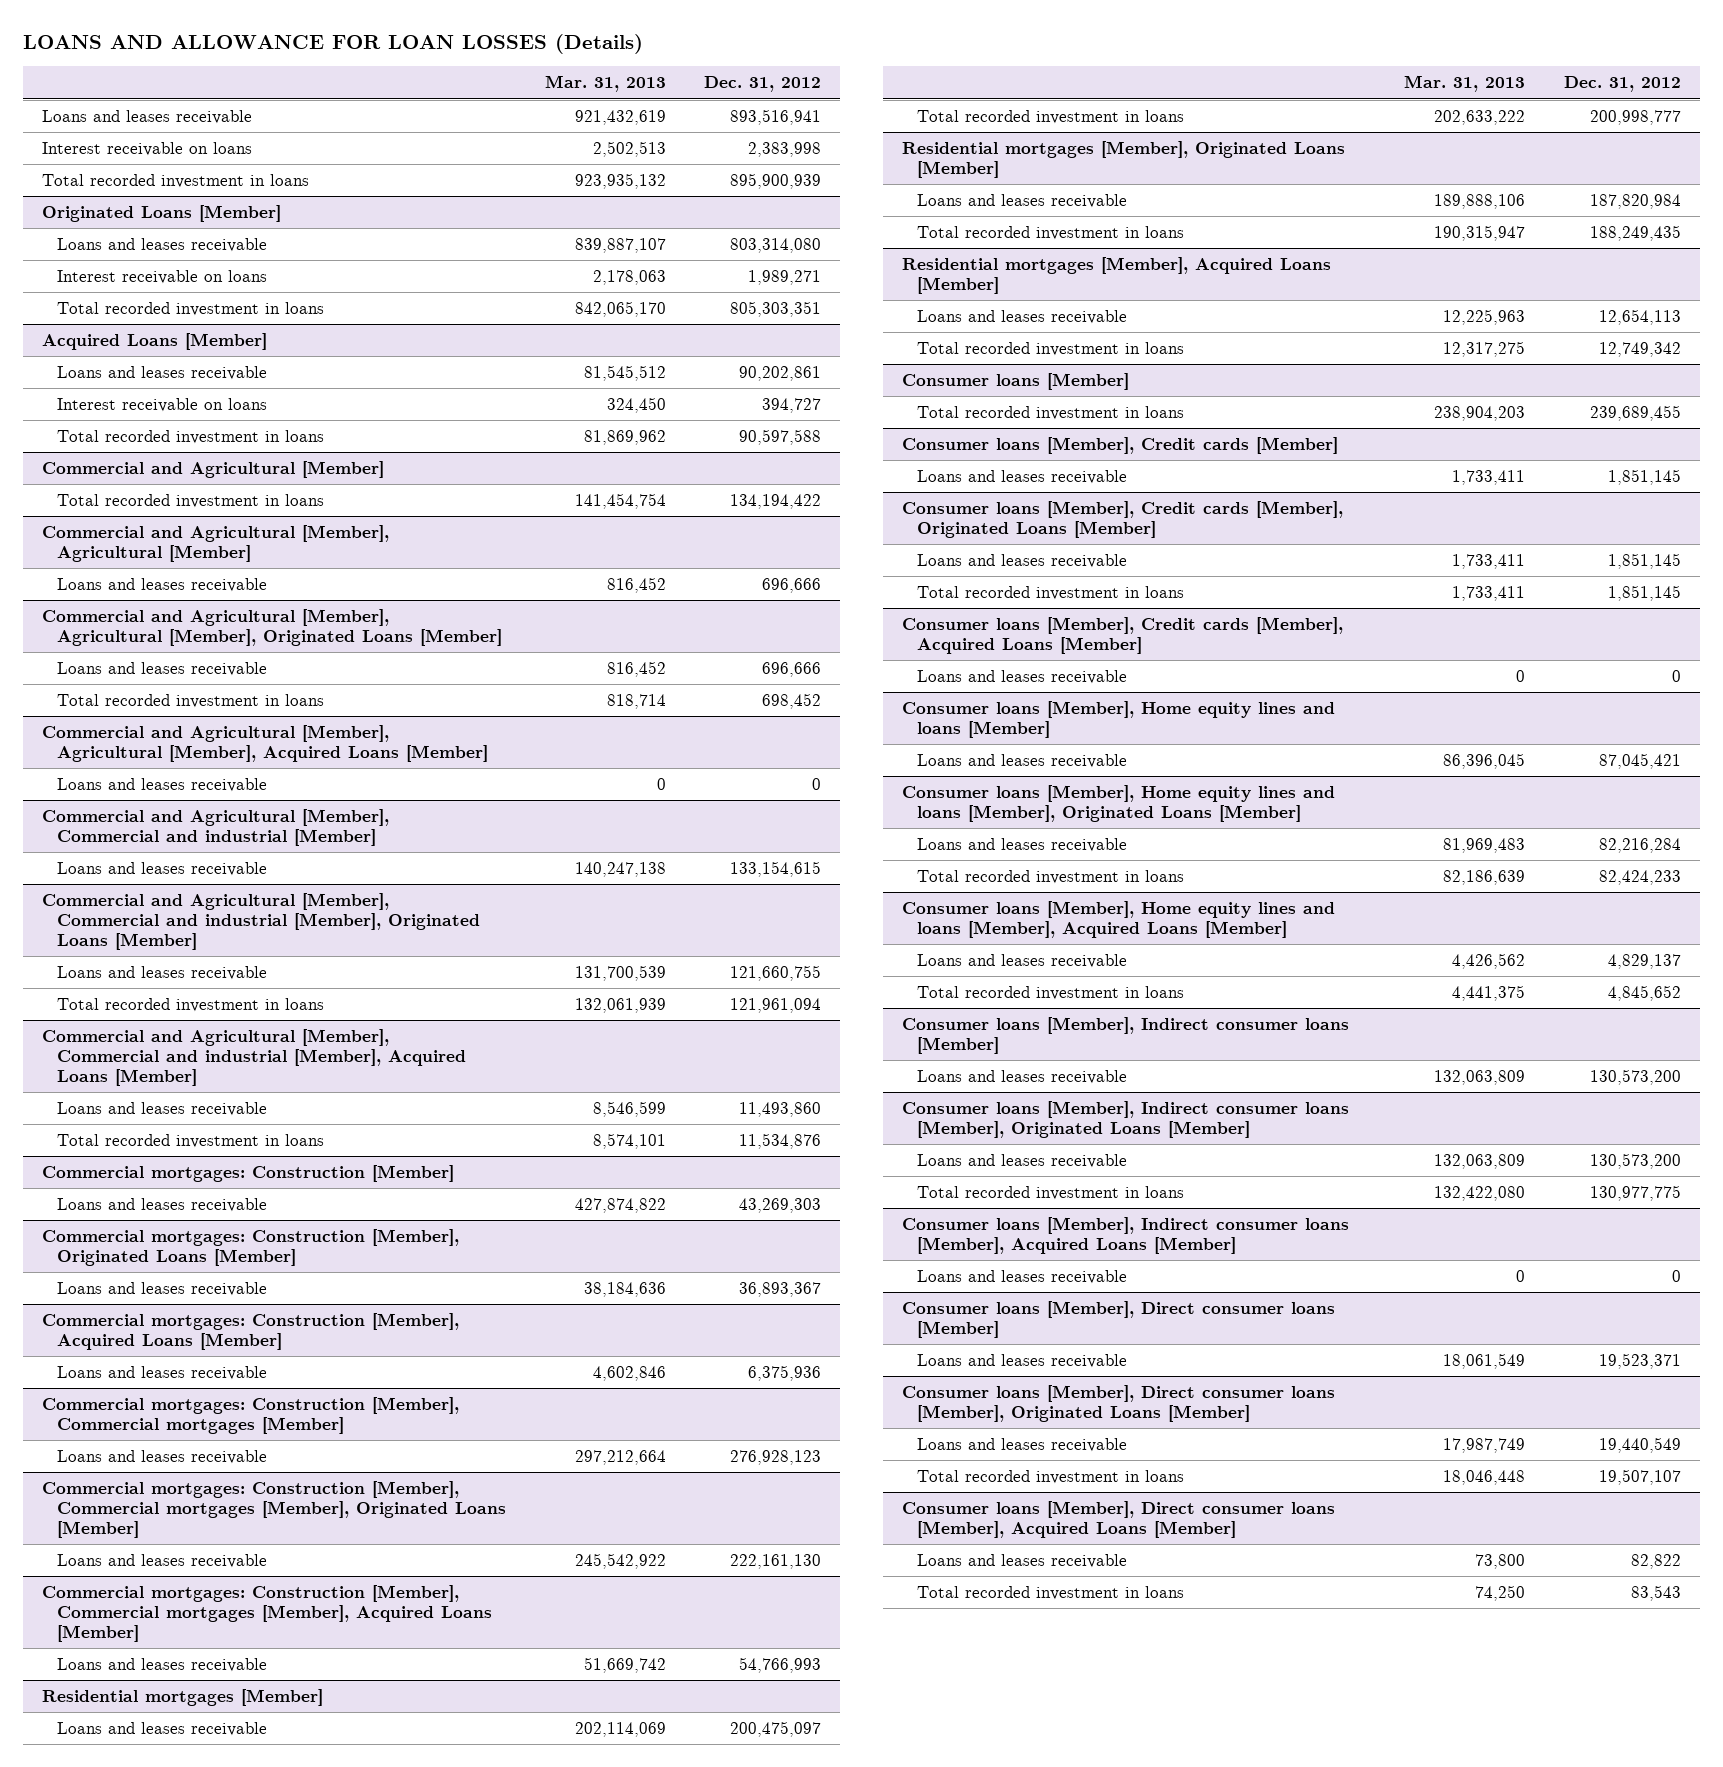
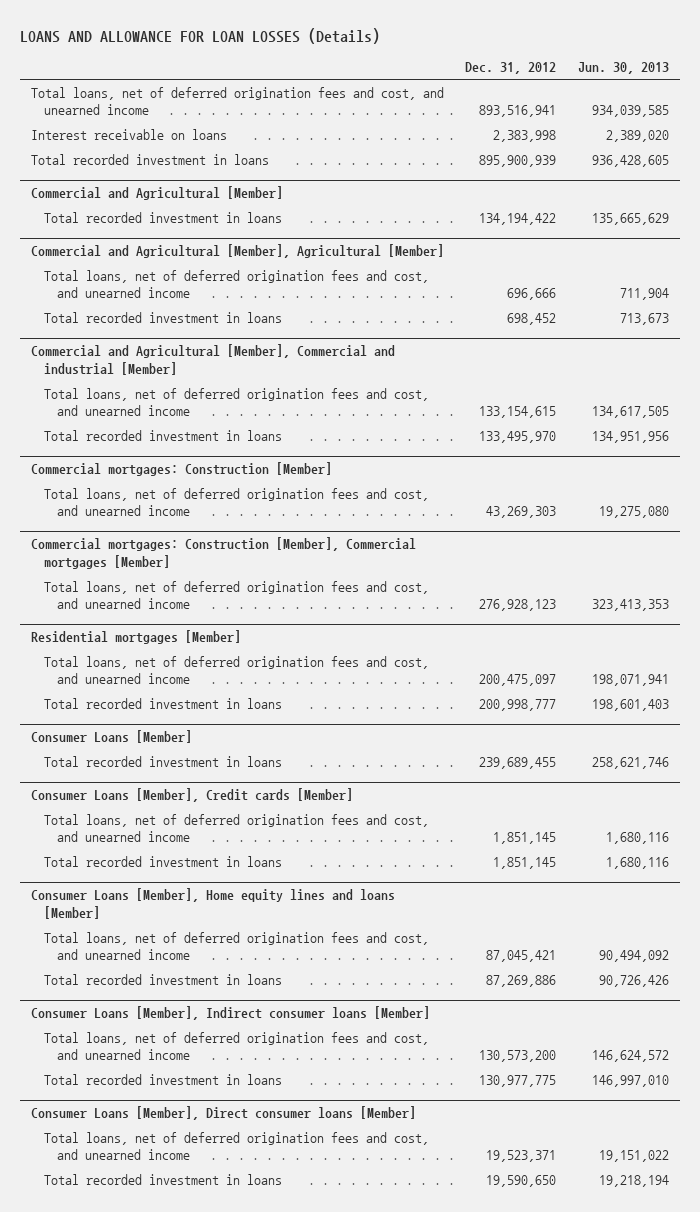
- | Mar. 31, 2013 | Dec. 31, 2012
+ | Dec. 31, 2012 | Jun. 30, 2013
- Loans and leases receivable | 921,432,619 | 893,516,941
+ Total loans, net of deferred origination fees and cost, and unearned income | 893,516,941 | 934,039,585
- Originated Loans [Member]
- Loans and leases receivable | 839,887,107 | 803,314,080
- Interest receivable on loans | 2,178,063 | 1,989,271
- Total recorded investment in loans | 842,065,170 | 805,303,351
- Acquired Loans [Member]
- Loans and leases receivable | 81,545,512 | 90,202,861
- Interest receivable on loans | 324,450 | 394,727
- Total recorded investment in loans | 81,869,962 | 90,597,588
@ Commercial and Agricultural [Member], Agricultural [Member]
- Loans and leases receivable | 816,452 | 696,666
- Commercial and Agricultural [Member], Agricultural [Member], Originated Loans [Member]
- Loans and leases receivable | 816,452 | 696,666
@ Commercial and Agricultural [Member], Agricultural [Member]
+ Total loans, net of deferred origination fees and cost, and unearned income | 696,666 | 711,904
- Commercial and Agricultural [Member], Agricultural [Member], Acquired Loans [Member]
- Loans and leases receivable | 0 | 0
@ Commercial and Agricultural [Member], Commercial and industrial [Member]
- Loans and leases receivable | 140,247,138 | 133,154,615
- Commercial and Agricultural [Member], Commercial and industrial [Member], Originated Loans [Member]
- Loans and leases receivable | 131,700,539 | 121,660,755
- Total recorded investment in loans | 132,061,939 | 121,961,094
- Commercial and Agricultural [Member], Commercial and industrial [Member], Acquired Loans [Member]
- Loans and leases receivable | 8,546,599 | 11,493,860
- Total recorded investment in loans | 8,574,101 | 11,534,876
@ Commercial and Agricultural [Member], Commercial and industrial [Member]
+ Total loans, net of deferred origination fees and cost, and unearned income | 133,154,615 | 134,617,505
+ Total recorded investment in loans | 133,495,970 | 134,951,956
@ Commercial mortgages: Construction [Member]
- Loans and leases receivable | 427,874,822 | 43,269,303
- Commercial mortgages: Construction [Member], Originated Loans [Member]
- Loans and leases receivable | 38,184,636 | 36,893,367
- Commercial mortgages: Construction [Member], Acquired Loans [Member]
- Loans and leases receivable | 4,602,846 | 6,375,936
@ Commercial mortgages: Construction [Member]
+ Total loans, net of deferred origination fees and cost, and unearned income | 43,269,303 | 19,275,080
@ Commercial mortgages: Construction [Member], Commercial mortgages [Member]
- Loans and leases receivable | 297,212,664 | 276,928,123
- Commercial mortgages: Construction [Member], Commercial mortgages [Member], Originated Loans [Member]
- Loans and leases receivable | 245,542,922 | 222,161,130
- Commercial mortgages: Construction [Member], Commercial mortgages [Member], Acquired Loans [Member]
- Loans and leases receivable | 51,669,742 | 54,766,993
@ Commercial mortgages: Construction [Member], Commercial mortgages [Member]
+ Total loans, net of deferred origination fees and cost, and unearned income | 276,928,123 | 323,413,353
@ Residential mortgages [Member]
- Loans and leases receivable | 202,114,069 | 200,475,097
+ Total loans, net of deferred origination fees and cost, and unearned income | 200,475,097 | 198,071,941
- Residential mortgages [Member], Originated Loans [Member]
- Loans and leases receivable | 189,888,106 | 187,820,984
- Total recorded investment in loans | 190,315,947 | 188,249,435
- Residential mortgages [Member], Acquired Loans [Member]
- Loans and leases receivable | 12,225,963 | 12,654,113
- Total recorded investment in loans | 12,317,275 | 12,749,342
- Consumer loans [Member]
+ Consumer Loans [Member]
- Consumer loans [Member], Credit cards [Member]
- Loans and leases receivable | 1,733,411 | 1,851,145
- Consumer loans [Member], Credit cards [Member], Originated Loans [Member]
- Loans and leases receivable | 1,733,411 | 1,851,145
+ Consumer Loans [Member], Credit cards [Member]
+ Total loans, net of deferred origination fees and cost, and unearned income | 1,851,145 | 1,680,116
- Consumer loans [Member], Credit cards [Member], Acquired Loans [Member]
- Loans and leases receivable | 0 | 0
- Consumer loans [Member], Home equity lines and loans [Member]
- Loans and leases receivable | 86,396,045 | 87,045,421
- Consumer loans [Member], Home equity lines and loans [Member], Originated Loans [Member]
- Loans and leases receivable | 81,969,483 | 82,216,284
- Total recorded investment in loans | 82,186,639 | 82,424,233
- Consumer loans [Member], Home equity lines and loans [Member], Acquired Loans [Member]
- Loans and leases receivable | 4,426,562 | 4,829,137
- Total recorded investment in loans | 4,441,375 | 4,845,652
- Consumer loans [Member], Indirect consumer loans [Member]
- Loans and leases receivable | 132,063,809 | 130,573,200
- Consumer loans [Member], Indirect consumer loans [Member], Originated Loans [Member]
- Loans and leases receivable | 132,063,809 | 130,573,200
+ Consumer Loans [Member], Home equity lines and loans [Member]
+ Total loans, net of deferred origination fees and cost, and unearned income | 87,045,421 | 90,494,092
+ Total recorded investment in loans | 87,269,886 | 90,726,426
+ Consumer Loans [Member], Indirect consumer loans [Member]
+ Total loans, net of deferred origination fees and cost, and unearned income | 130,573,200 | 146,624,572
- Consumer loans [Member], Indirect consumer loans [Member], Acquired Loans [Member]
- Loans and leases receivable | 0 | 0
- Consumer loans [Member], Direct consumer loans [Member]
- Loans and leases receivable | 18,061,549 | 19,523,371
- Consumer loans [Member], Direct consumer loans [Member], Originated Loans [Member]
- Loans and leases receivable | 17,987,749 | 19,440,549
- Total recorded investment in loans | 18,046,448 | 19,507,107
- Consumer loans [Member], Direct consumer loans [Member], Acquired Loans [Member]
- Loans and leases receivable | 73,800 | 82,822
- Total recorded investment in loans | 74,250 | 83,543
+ Consumer Loans [Member], Direct consumer loans [Member]
+ Total loans, net of deferred origination fees and cost, and unearned income | 19,523,371 | 19,151,022
+ Total recorded investment in loans | 19,590,650 | 19,218,194

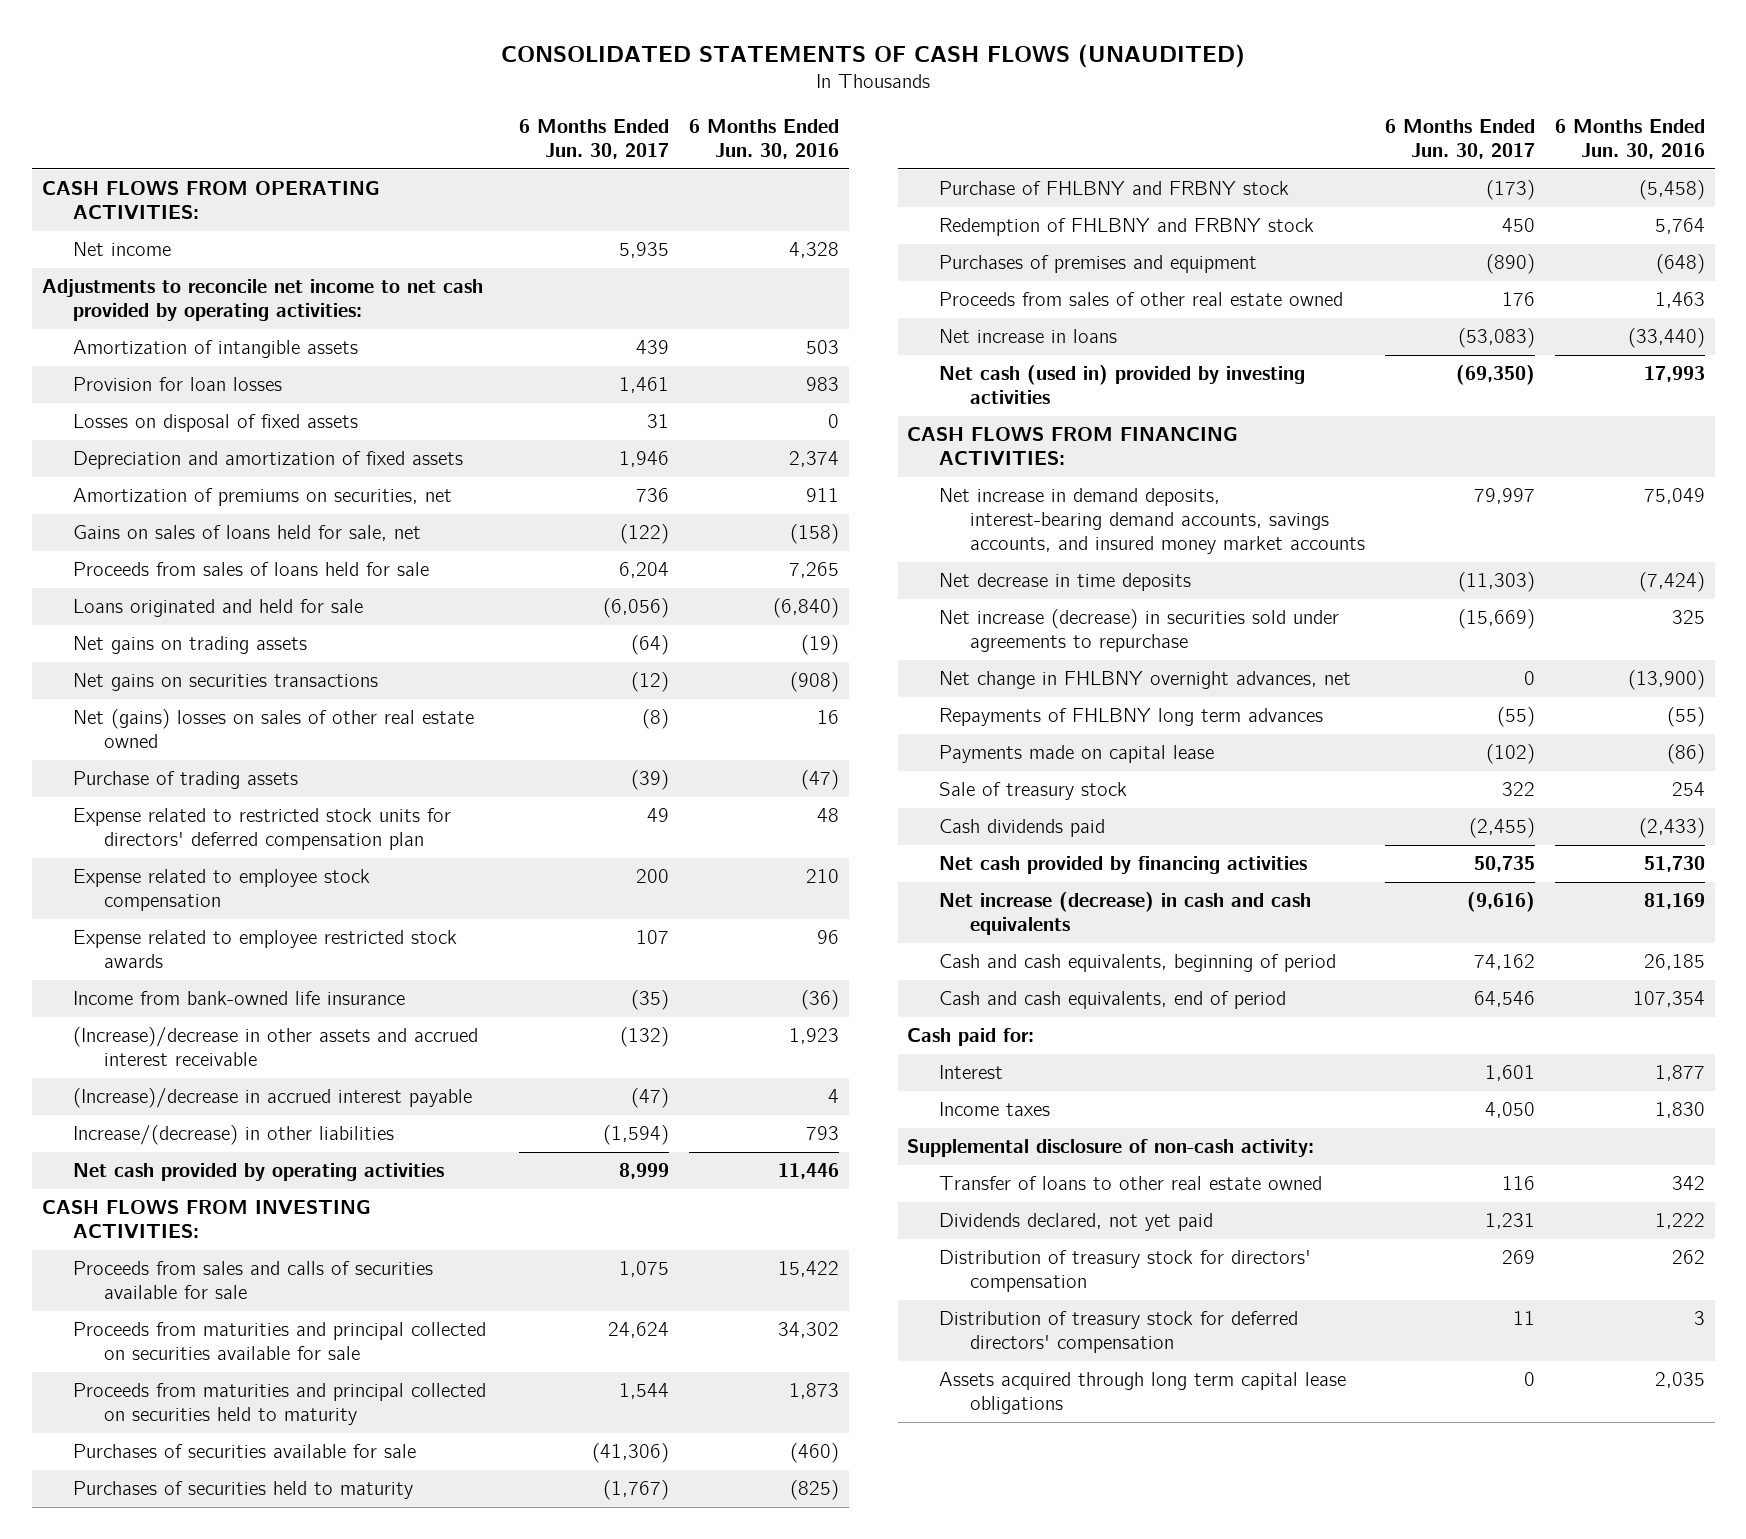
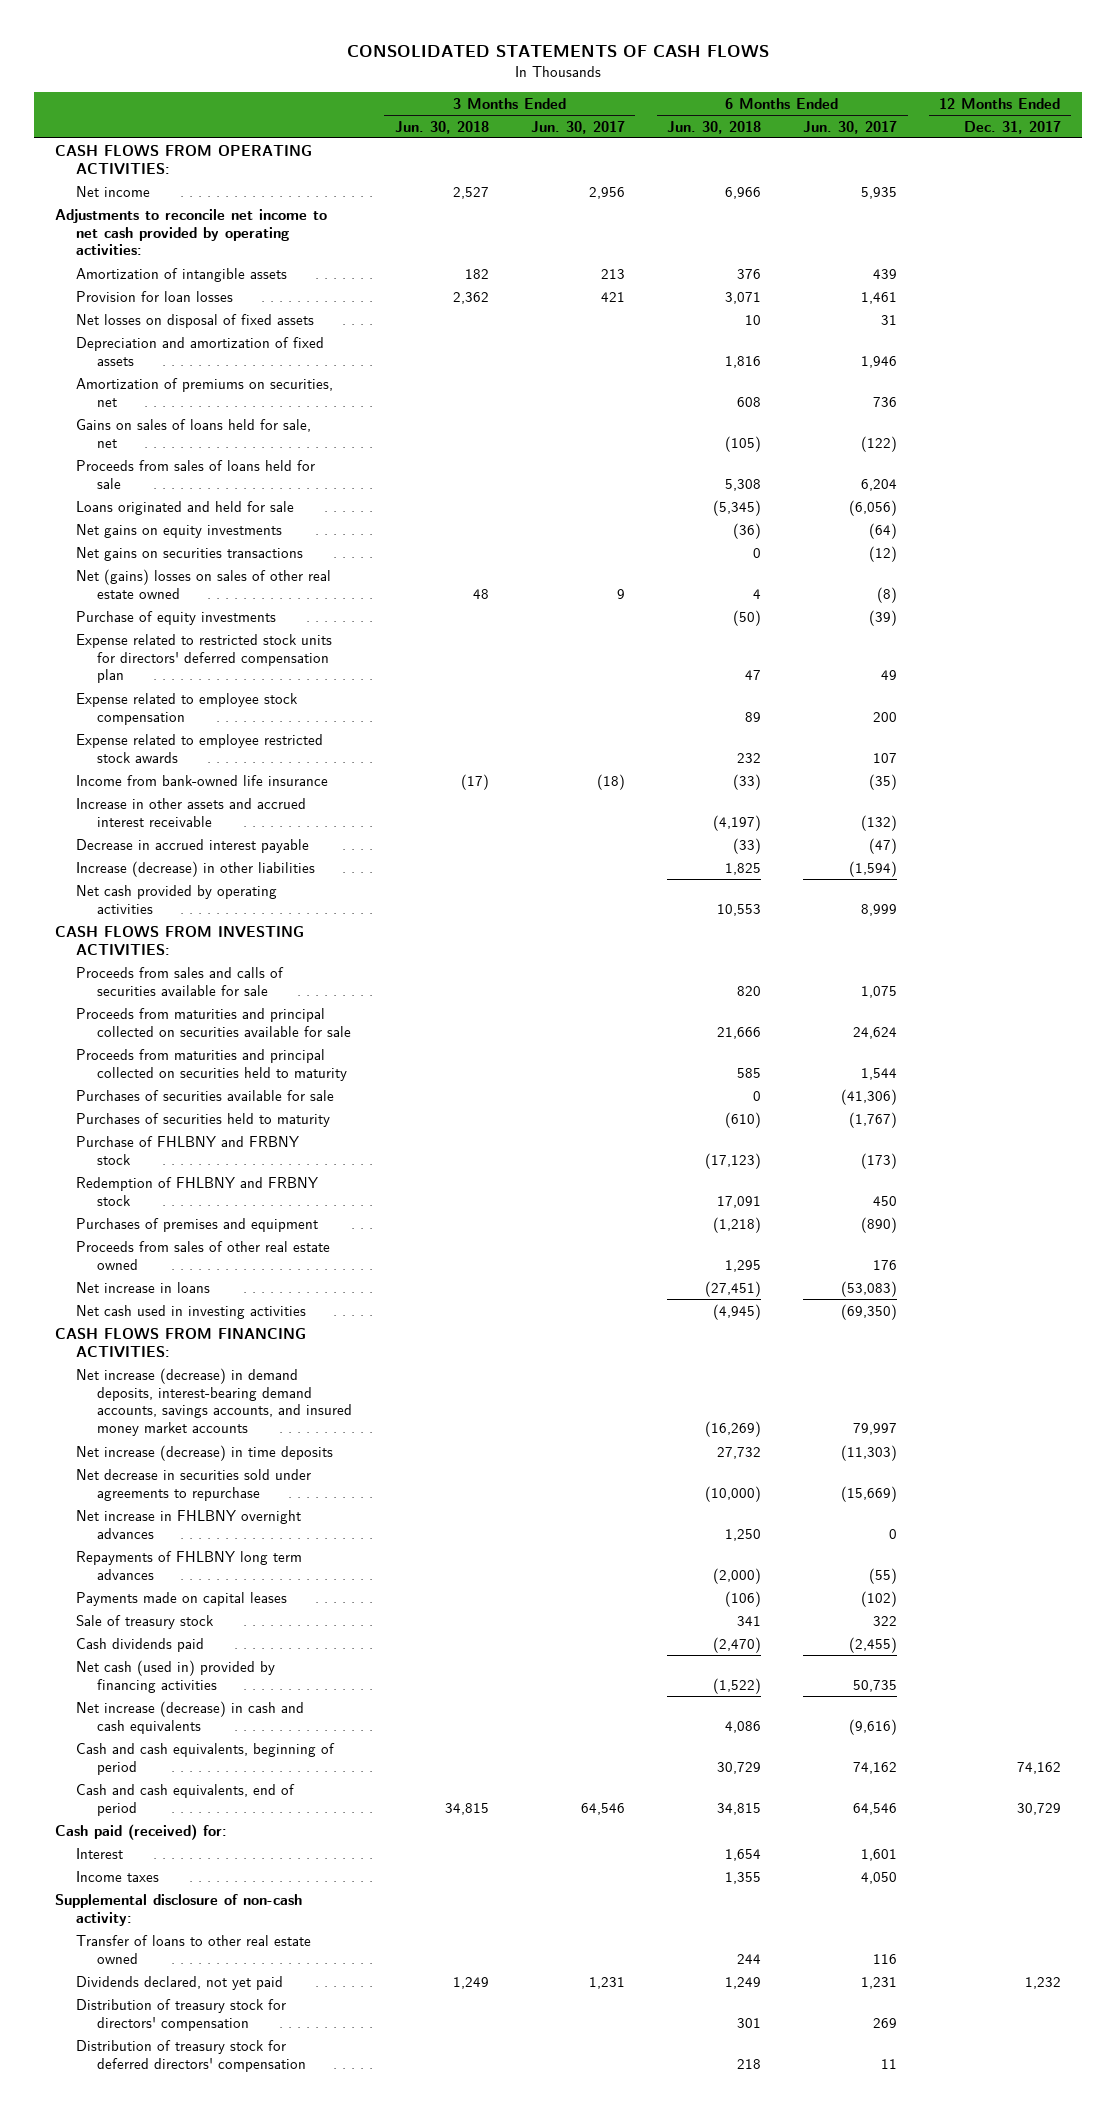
- CONSOLIDATED STATEMENTS OF CASH FLOWS (UNAUDITED)
+ CONSOLIDATED STATEMENTS OF CASH FLOWS
- | 6 Months Ended Jun. 30, 2017 | 6 Months Ended Jun. 30, 2016
+ | 3 Months Ended Jun. 30, 2018 | 3 Months Ended Jun. 30, 2017 | 6 Months Ended Jun. 30, 2018 | 6 Months Ended Jun. 30, 2017 | 12 Months Ended Dec. 31, 2017
- Losses on disposal of fixed assets | 31 | 0
+ Net losses on disposal of fixed assets | | | 10 | 31 |
- Net gains on trading assets | (64) | (19)
+ Net gains on equity investments | | | (36) | (64) |
- Purchase of trading assets | (39) | (47)
+ Purchase of equity investments | | | (50) | (39) |
- (Increase)/decrease in other assets and accrued interest receivable | (132) | 1,923
- (Increase)/decrease in accrued interest payable | (47) | 4
- Increase/(decrease) in other liabilities | (1,594) | 793
+ Increase in other assets and accrued interest receivable | | | (4,197) | (132) |
+ Decrease in accrued interest payable | | | (33) | (47) |
+ Increase (decrease) in other liabilities | | | 1,825 | (1,594) |
- Net cash (used in) provided by investing activities | (69,350) | 17,993
+ Net cash used in investing activities | | | (4,945) | (69,350) |
- Net increase in demand deposits, interest-bearing demand accounts, savings accounts, and insured money market accounts | 79,997 | 75,049
- Net decrease in time deposits | (11,303) | (7,424)
- Net increase (decrease) in securities sold under agreements to repurchase | (15,669) | 325
- Net change in FHLBNY overnight advances, net | 0 | (13,900)
+ Net increase (decrease) in demand deposits, interest-bearing demand accounts, savings accounts, and insured money market accounts | | | (16,269) | 79,997 |
+ Net increase (decrease) in time deposits | | | 27,732 | (11,303) |
+ Net decrease in securities sold under agreements to repurchase | | | (10,000) | (15,669) |
+ Net increase in FHLBNY overnight advances | | | 1,250 | 0 |
- Payments made on capital lease | (102) | (86)
+ Payments made on capital leases | | | (106) | (102) |
- Net cash provided by financing activities | 50,735 | 51,730
+ Net cash (used in) provided by financing activities | | | (1,522) | 50,735 |
- Cash paid for:
+ Cash paid (received) for:
- Assets acquired through long term capital lease obligations | 0 | 2,035

